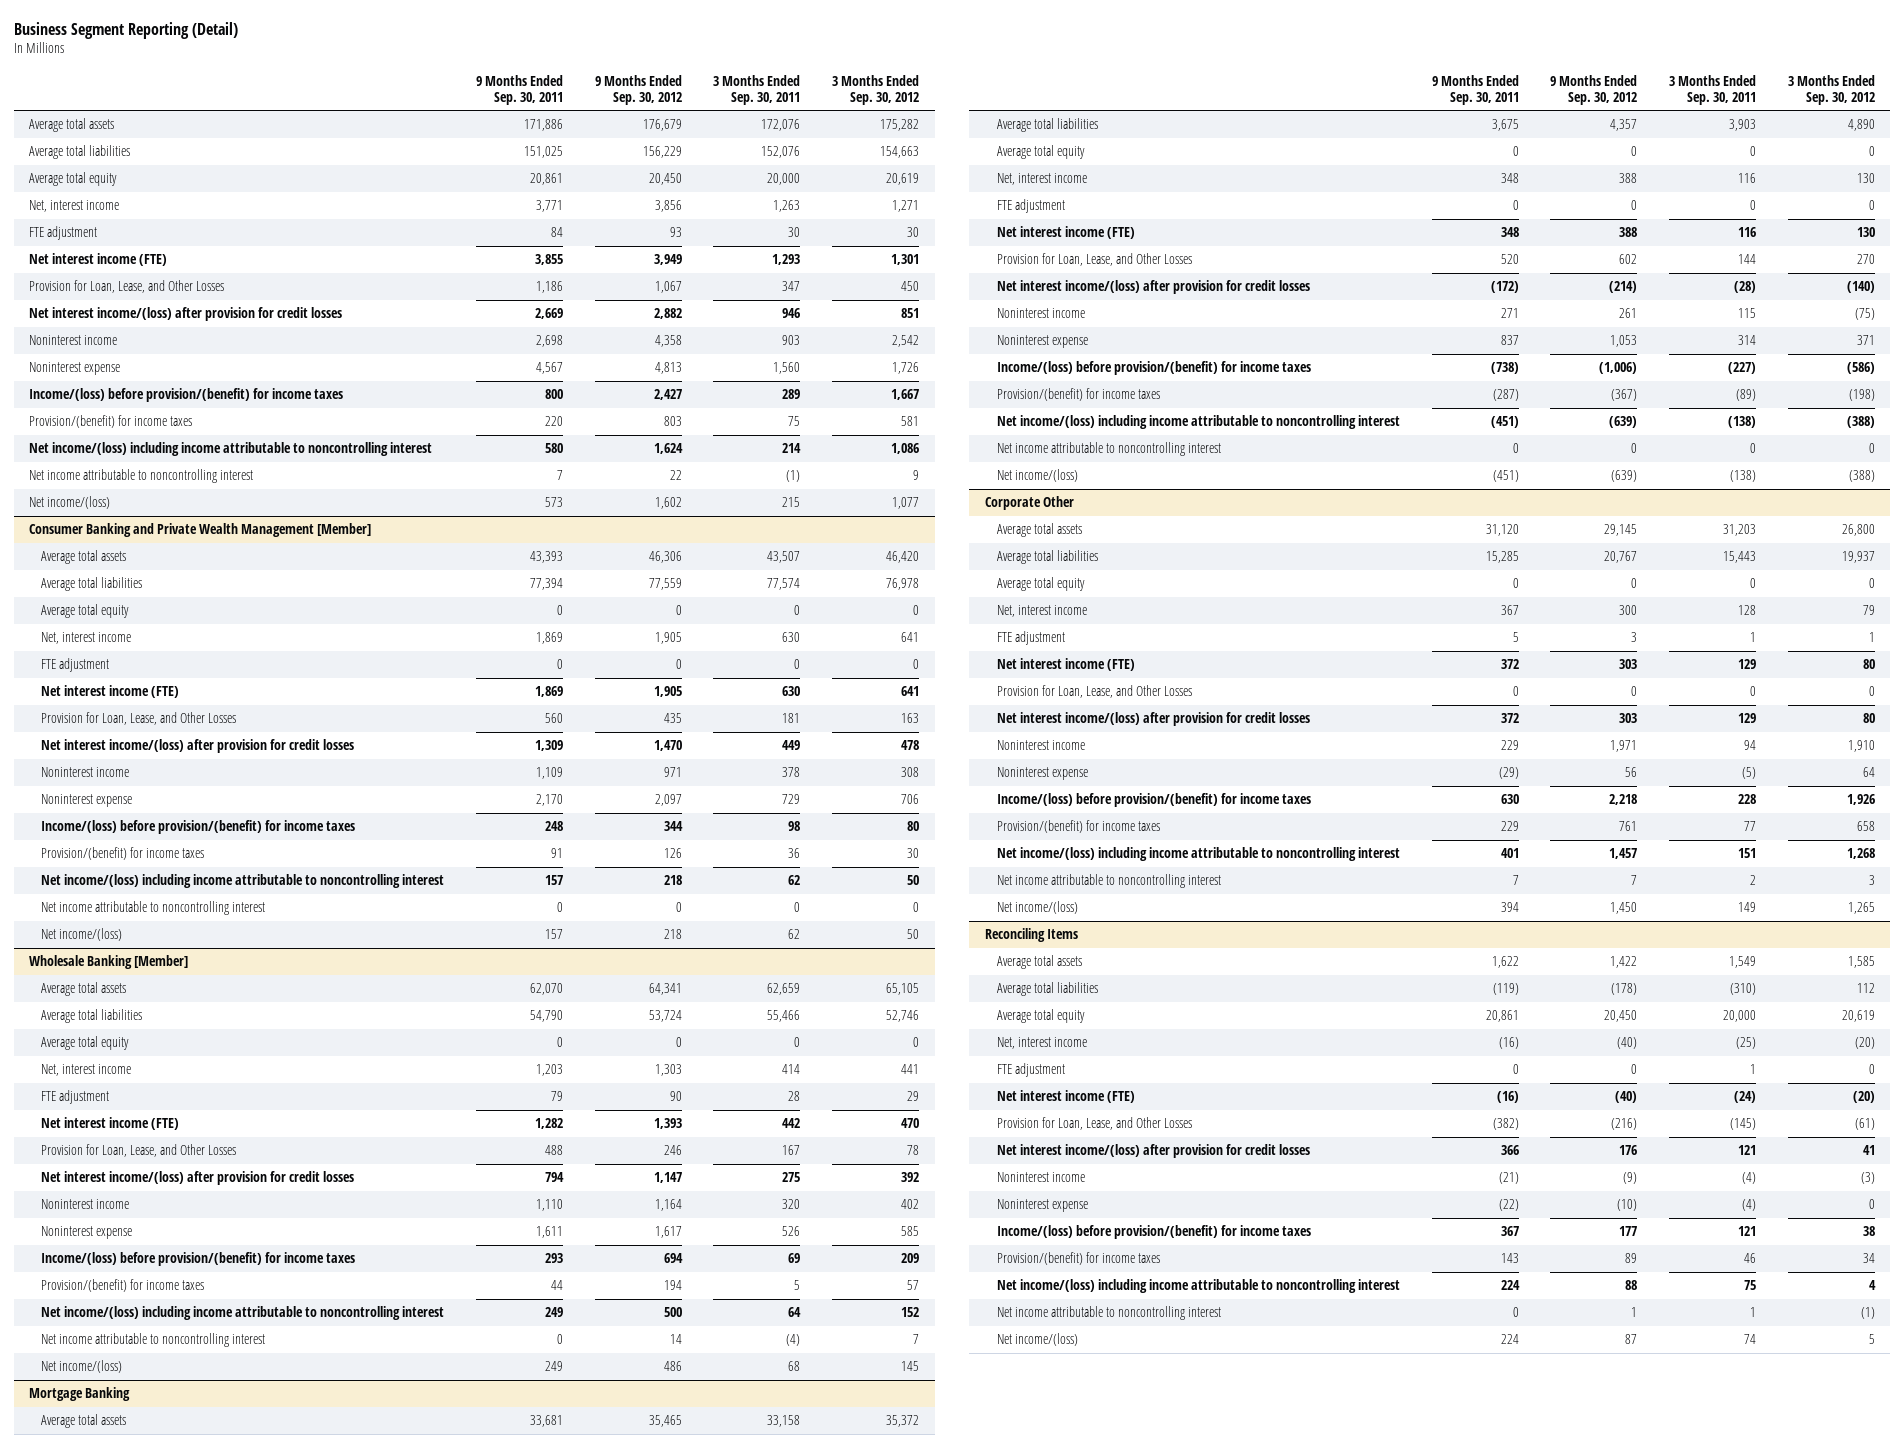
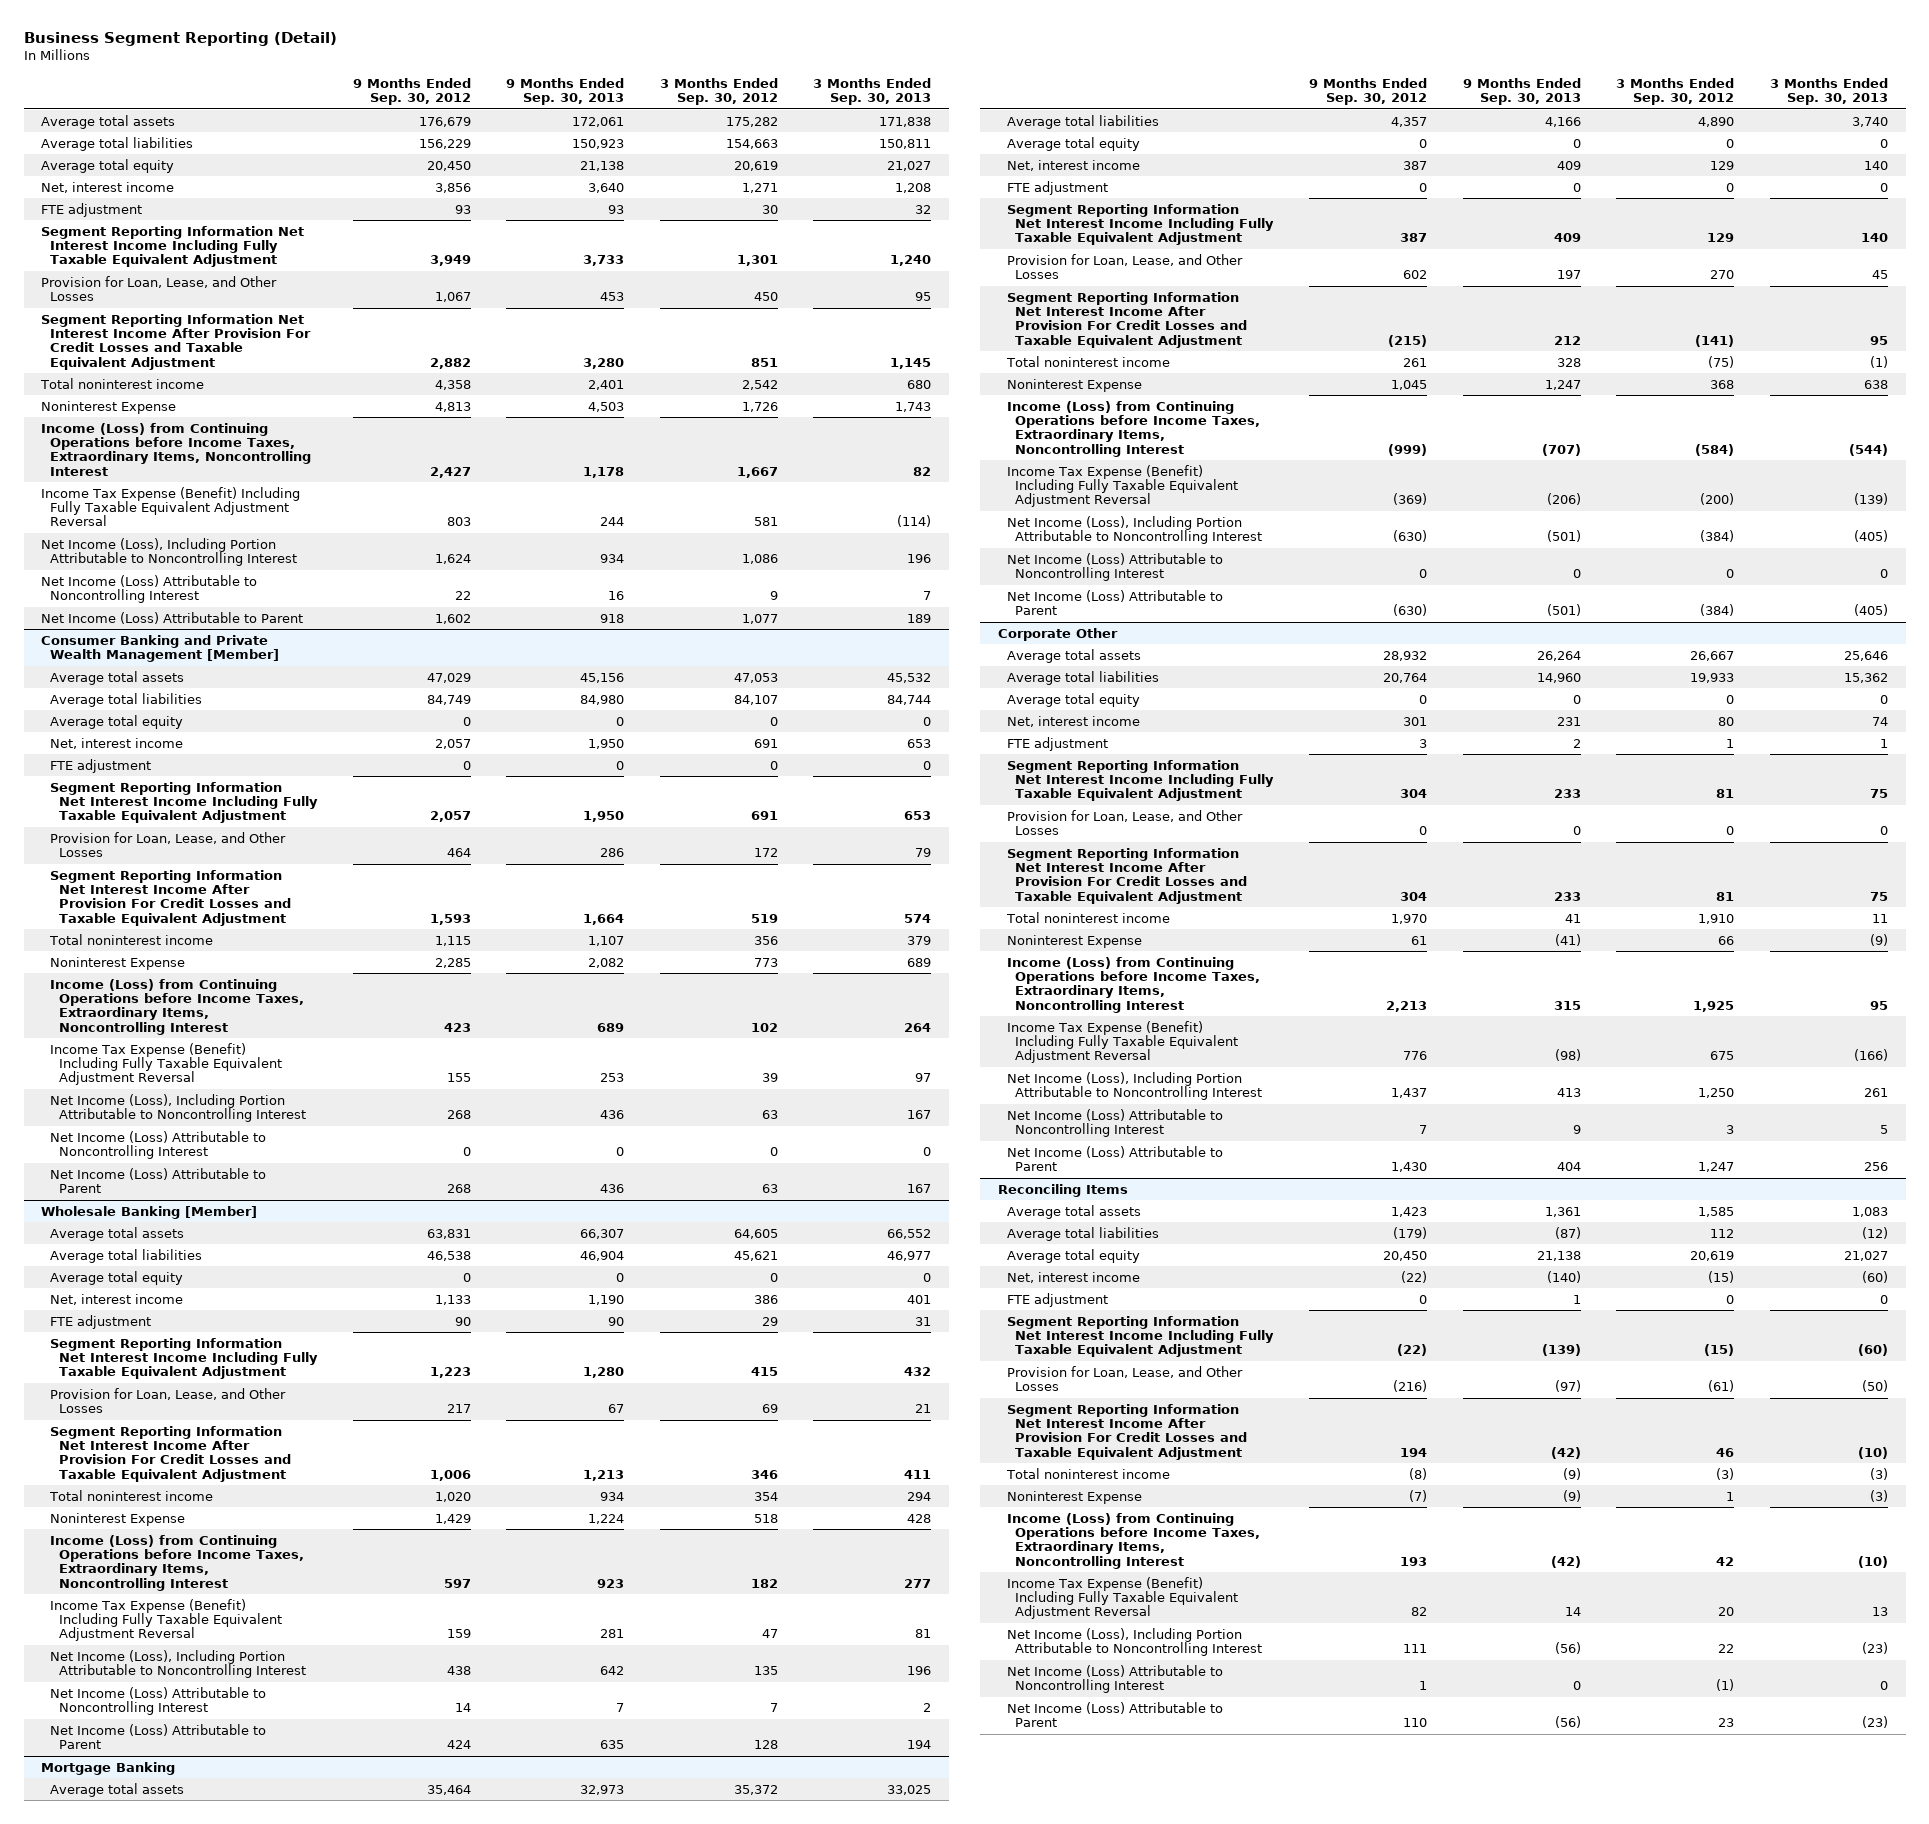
- | 9 Months Ended Sep. 30, 2011 | 9 Months Ended Sep. 30, 2012 | 3 Months Ended Sep. 30, 2011 | 3 Months Ended Sep. 30, 2012
+ | 9 Months Ended Sep. 30, 2012 | 9 Months Ended Sep. 30, 2013 | 3 Months Ended Sep. 30, 2012 | 3 Months Ended Sep. 30, 2013
- Net interest income (FTE) | 3,855 | 3,949 | 1,293 | 1,301
+ Segment Reporting Information Net Interest Income Including Fully Taxable Equivalent Adjustment | 3,949 | 3,733 | 1,301 | 1,240
- Net interest income/(loss) after provision for credit losses | 2,669 | 2,882 | 946 | 851
- Noninterest income | 2,698 | 4,358 | 903 | 2,542
- Noninterest expense | 4,567 | 4,813 | 1,560 | 1,726
- Income/(loss) before provision/(benefit) for income taxes | 800 | 2,427 | 289 | 1,667
- Provision/(benefit) for income taxes | 220 | 803 | 75 | 581
- Net income/(loss) including income attributable to noncontrolling interest | 580 | 1,624 | 214 | 1,086
- Net income attributable to noncontrolling interest | 7 | 22 | (1) | 9
- Net income/(loss) | 573 | 1,602 | 215 | 1,077
+ Segment Reporting Information Net Interest Income After Provision For Credit Losses and Taxable Equivalent Adjustment | 2,882 | 3,280 | 851 | 1,145
+ Total noninterest income | 4,358 | 2,401 | 2,542 | 680
+ Noninterest Expense | 4,813 | 4,503 | 1,726 | 1,743
+ Income (Loss) from Continuing Operations before Income Taxes, Extraordinary Items, Noncontrolling Interest | 2,427 | 1,178 | 1,667 | 82
+ Income Tax Expense (Benefit) Including Fully Taxable Equivalent Adjustment Reversal | 803 | 244 | 581 | (114)
+ Net Income (Loss), Including Portion Attributable to Noncontrolling Interest | 1,624 | 934 | 1,086 | 196
+ Net Income (Loss) Attributable to Noncontrolling Interest | 22 | 16 | 9 | 7
+ Net Income (Loss) Attributable to Parent | 1,602 | 918 | 1,077 | 189
@ Consumer Banking and Private Wealth Management [Member]
- Average total assets | 43,393 | 46,306 | 43,507 | 46,420
- Average total liabilities | 77,394 | 77,559 | 77,574 | 76,978
+ Average total assets | 47,029 | 45,156 | 47,053 | 45,532
+ Average total liabilities | 84,749 | 84,980 | 84,107 | 84,744
- Net, interest income | 1,869 | 1,905 | 630 | 641
+ Net, interest income | 2,057 | 1,950 | 691 | 653
- Net interest income (FTE) | 1,869 | 1,905 | 630 | 641
- Provision for Loan, Lease, and Other Losses | 560 | 435 | 181 | 163
- Net interest income/(loss) after provision for credit losses | 1,309 | 1,470 | 449 | 478
- Noninterest income | 1,109 | 971 | 378 | 308
- Noninterest expense | 2,170 | 2,097 | 729 | 706
- Income/(loss) before provision/(benefit) for income taxes | 248 | 344 | 98 | 80
- Provision/(benefit) for income taxes | 91 | 126 | 36 | 30
- Net income/(loss) including income attributable to noncontrolling interest | 157 | 218 | 62 | 50
- Net income attributable to noncontrolling interest | 0 | 0 | 0 | 0
- Net income/(loss) | 157 | 218 | 62 | 50
+ Segment Reporting Information Net Interest Income Including Fully Taxable Equivalent Adjustment | 2,057 | 1,950 | 691 | 653
+ Provision for Loan, Lease, and Other Losses | 464 | 286 | 172 | 79
+ Segment Reporting Information Net Interest Income After Provision For Credit Losses and Taxable Equivalent Adjustment | 1,593 | 1,664 | 519 | 574
+ Total noninterest income | 1,115 | 1,107 | 356 | 379
+ Noninterest Expense | 2,285 | 2,082 | 773 | 689
+ Income (Loss) from Continuing Operations before Income Taxes, Extraordinary Items, Noncontrolling Interest | 423 | 689 | 102 | 264
+ Income Tax Expense (Benefit) Including Fully Taxable Equivalent Adjustment Reversal | 155 | 253 | 39 | 97
+ Net Income (Loss), Including Portion Attributable to Noncontrolling Interest | 268 | 436 | 63 | 167
+ Net Income (Loss) Attributable to Noncontrolling Interest | 0 | 0 | 0 | 0
+ Net Income (Loss) Attributable to Parent | 268 | 436 | 63 | 167
@ Wholesale Banking [Member]
- Average total assets | 62,070 | 64,341 | 62,659 | 65,105
- Average total liabilities | 54,790 | 53,724 | 55,466 | 52,746
+ Average total assets | 63,831 | 66,307 | 64,605 | 66,552
+ Average total liabilities | 46,538 | 46,904 | 45,621 | 46,977
- Net, interest income | 1,203 | 1,303 | 414 | 441
+ Net, interest income | 1,133 | 1,190 | 386 | 401
- Net interest income (FTE) | 1,282 | 1,393 | 442 | 470
- Provision for Loan, Lease, and Other Losses | 488 | 246 | 167 | 78
- Net interest income/(loss) after provision for credit losses | 794 | 1,147 | 275 | 392
- Noninterest income | 1,110 | 1,164 | 320 | 402
- Noninterest expense | 1,611 | 1,617 | 526 | 585
- Income/(loss) before provision/(benefit) for income taxes | 293 | 694 | 69 | 209
- Provision/(benefit) for income taxes | 44 | 194 | 5 | 57
- Net income/(loss) including income attributable to noncontrolling interest | 249 | 500 | 64 | 152
- Net income attributable to noncontrolling interest | 0 | 14 | (4) | 7
- Net income/(loss) | 249 | 486 | 68 | 145
+ Segment Reporting Information Net Interest Income Including Fully Taxable Equivalent Adjustment | 1,223 | 1,280 | 415 | 432
+ Provision for Loan, Lease, and Other Losses | 217 | 67 | 69 | 21
+ Segment Reporting Information Net Interest Income After Provision For Credit Losses and Taxable Equivalent Adjustment | 1,006 | 1,213 | 346 | 411
+ Total noninterest income | 1,020 | 934 | 354 | 294
+ Noninterest Expense | 1,429 | 1,224 | 518 | 428
+ Income (Loss) from Continuing Operations before Income Taxes, Extraordinary Items, Noncontrolling Interest | 597 | 923 | 182 | 277
+ Income Tax Expense (Benefit) Including Fully Taxable Equivalent Adjustment Reversal | 159 | 281 | 47 | 81
+ Net Income (Loss), Including Portion Attributable to Noncontrolling Interest | 438 | 642 | 135 | 196
+ Net Income (Loss) Attributable to Noncontrolling Interest | 14 | 7 | 7 | 2
+ Net Income (Loss) Attributable to Parent | 424 | 635 | 128 | 194
@ Mortgage Banking
- Average total assets | 33,681 | 35,465 | 33,158 | 35,372
+ Average total assets | 35,464 | 32,973 | 35,372 | 33,025
- Net, interest income | 348 | 388 | 116 | 130
+ Net, interest income | 387 | 409 | 129 | 140
- Net interest income (FTE) | 348 | 388 | 116 | 130
+ Segment Reporting Information Net Interest Income Including Fully Taxable Equivalent Adjustment | 387 | 409 | 129 | 140
- Net interest income/(loss) after provision for credit losses | (172) | (214) | (28) | (140)
- Noninterest income | 271 | 261 | 115 | (75)
- Noninterest expense | 837 | 1,053 | 314 | 371
- Income/(loss) before provision/(benefit) for income taxes | (738) | (1,006) | (227) | (586)
- Provision/(benefit) for income taxes | (287) | (367) | (89) | (198)
- Net income/(loss) including income attributable to noncontrolling interest | (451) | (639) | (138) | (388)
- Net income attributable to noncontrolling interest | 0 | 0 | 0 | 0
- Net income/(loss) | (451) | (639) | (138) | (388)
+ Segment Reporting Information Net Interest Income After Provision For Credit Losses and Taxable Equivalent Adjustment | (215) | 212 | (141) | 95
+ Total noninterest income | 261 | 328 | (75) | (1)
+ Noninterest Expense | 1,045 | 1,247 | 368 | 638
+ Income (Loss) from Continuing Operations before Income Taxes, Extraordinary Items, Noncontrolling Interest | (999) | (707) | (584) | (544)
+ Income Tax Expense (Benefit) Including Fully Taxable Equivalent Adjustment Reversal | (369) | (206) | (200) | (139)
+ Net Income (Loss), Including Portion Attributable to Noncontrolling Interest | (630) | (501) | (384) | (405)
+ Net Income (Loss) Attributable to Noncontrolling Interest | 0 | 0 | 0 | 0
+ Net Income (Loss) Attributable to Parent | (630) | (501) | (384) | (405)
@ Corporate Other
- Average total assets | 31,120 | 29,145 | 31,203 | 26,800
- Average total liabilities | 15,285 | 20,767 | 15,443 | 19,937
+ Average total assets | 28,932 | 26,264 | 26,667 | 25,646
+ Average total liabilities | 20,764 | 14,960 | 19,933 | 15,362
- Net, interest income | 367 | 300 | 128 | 79
+ Net, interest income | 301 | 231 | 80 | 74
- Net interest income (FTE) | 372 | 303 | 129 | 80
+ Segment Reporting Information Net Interest Income Including Fully Taxable Equivalent Adjustment | 304 | 233 | 81 | 75
- Net interest income/(loss) after provision for credit losses | 372 | 303 | 129 | 80
- Noninterest income | 229 | 1,971 | 94 | 1,910
- Noninterest expense | (29) | 56 | (5) | 64
- Income/(loss) before provision/(benefit) for income taxes | 630 | 2,218 | 228 | 1,926
- Provision/(benefit) for income taxes | 229 | 761 | 77 | 658
- Net income/(loss) including income attributable to noncontrolling interest | 401 | 1,457 | 151 | 1,268
- Net income attributable to noncontrolling interest | 7 | 7 | 2 | 3
- Net income/(loss) | 394 | 1,450 | 149 | 1,265
+ Segment Reporting Information Net Interest Income After Provision For Credit Losses and Taxable Equivalent Adjustment | 304 | 233 | 81 | 75
+ Total noninterest income | 1,970 | 41 | 1,910 | 11
+ Noninterest Expense | 61 | (41) | 66 | (9)
+ Income (Loss) from Continuing Operations before Income Taxes, Extraordinary Items, Noncontrolling Interest | 2,213 | 315 | 1,925 | 95
+ Income Tax Expense (Benefit) Including Fully Taxable Equivalent Adjustment Reversal | 776 | (98) | 675 | (166)
+ Net Income (Loss), Including Portion Attributable to Noncontrolling Interest | 1,437 | 413 | 1,250 | 261
+ Net Income (Loss) Attributable to Noncontrolling Interest | 7 | 9 | 3 | 5
+ Net Income (Loss) Attributable to Parent | 1,430 | 404 | 1,247 | 256
@ Reconciling Items
- Average total assets | 1,622 | 1,422 | 1,549 | 1,585
- Average total liabilities | (119) | (178) | (310) | 112
+ Average total assets | 1,423 | 1,361 | 1,585 | 1,083
+ Average total liabilities | (179) | (87) | 112 | (12)
- Net, interest income | (16) | (40) | (25) | (20)
+ Net, interest income | (22) | (140) | (15) | (60)
- Net interest income (FTE) | (16) | (40) | (24) | (20)
+ Segment Reporting Information Net Interest Income Including Fully Taxable Equivalent Adjustment | (22) | (139) | (15) | (60)
- Net interest income/(loss) after provision for credit losses | 366 | 176 | 121 | 41
- Noninterest income | (21) | (9) | (4) | (3)
- Noninterest expense | (22) | (10) | (4) | 0
- Income/(loss) before provision/(benefit) for income taxes | 367 | 177 | 121 | 38
- Provision/(benefit) for income taxes | 143 | 89 | 46 | 34
- Net income/(loss) including income attributable to noncontrolling interest | 224 | 88 | 75 | 4
- Net income attributable to noncontrolling interest | 0 | 1 | 1 | (1)
- Net income/(loss) | 224 | 87 | 74 | 5
+ Segment Reporting Information Net Interest Income After Provision For Credit Losses and Taxable Equivalent Adjustment | 194 | (42) | 46 | (10)
+ Total noninterest income | (8) | (9) | (3) | (3)
+ Noninterest Expense | (7) | (9) | 1 | (3)
+ Income (Loss) from Continuing Operations before Income Taxes, Extraordinary Items, Noncontrolling Interest | 193 | (42) | 42 | (10)
+ Income Tax Expense (Benefit) Including Fully Taxable Equivalent Adjustment Reversal | 82 | 14 | 20 | 13
+ Net Income (Loss), Including Portion Attributable to Noncontrolling Interest | 111 | (56) | 22 | (23)
+ Net Income (Loss) Attributable to Noncontrolling Interest | 1 | 0 | (1) | 0
+ Net Income (Loss) Attributable to Parent | 110 | (56) | 23 | (23)

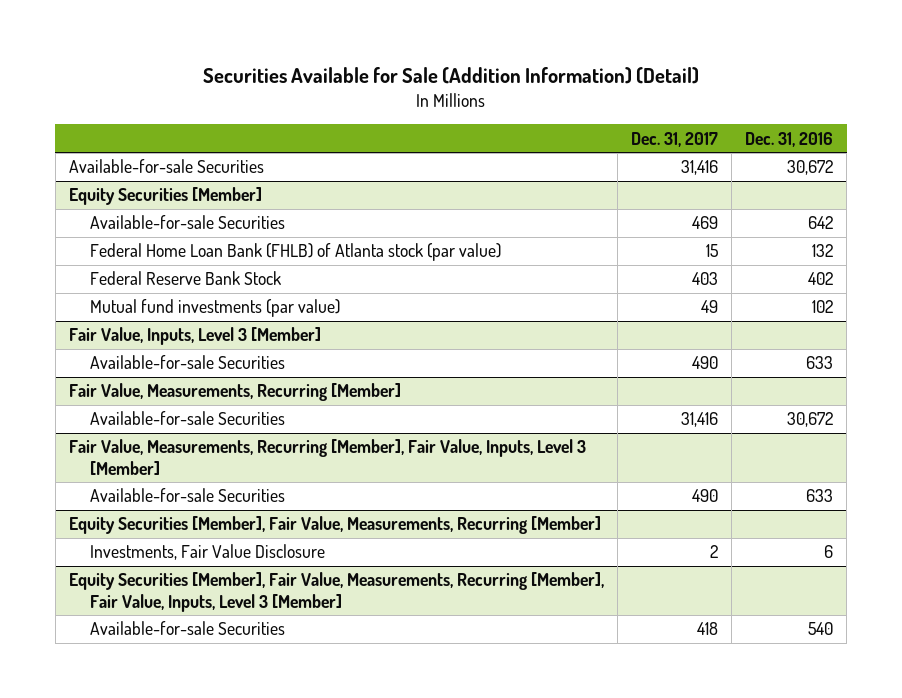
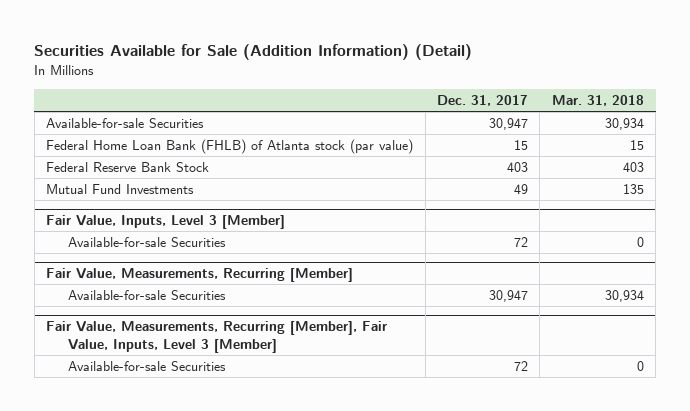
- | Dec. 31, 2017 | Dec. 31, 2016
+ | Dec. 31, 2017 | Mar. 31, 2018
- Available-for-sale Securities | 31,416 | 30,672
- Equity Securities [Member]
- Available-for-sale Securities | 469 | 642
+ Available-for-sale Securities | 30,947 | 30,934
- Mutual fund investments (par value) | 49 | 102
+ Mutual Fund Investments | 49 | 135
@ Fair Value, Inputs, Level 3 [Member]
- Available-for-sale Securities | 490 | 633
+ Available-for-sale Securities | 72 | 0
@ Fair Value, Measurements, Recurring [Member]
- Available-for-sale Securities | 31,416 | 30,672
+ Available-for-sale Securities | 30,947 | 30,934
@ Fair Value, Measurements, Recurring [Member], Fair Value, Inputs, Level 3 [Member]
- Available-for-sale Securities | 490 | 633
- Equity Securities [Member], Fair Value, Measurements, Recurring [Member]
- Investments, Fair Value Disclosure | 2 | 6
- Equity Securities [Member], Fair Value, Measurements, Recurring [Member], Fair Value, Inputs, Level 3 [Member]
- Available-for-sale Securities | 418 | 540
@ Fair Value, Measurements, Recurring [Member], Fair Value, Inputs, Level 3 [Member]
+ Available-for-sale Securities | 72 | 0

